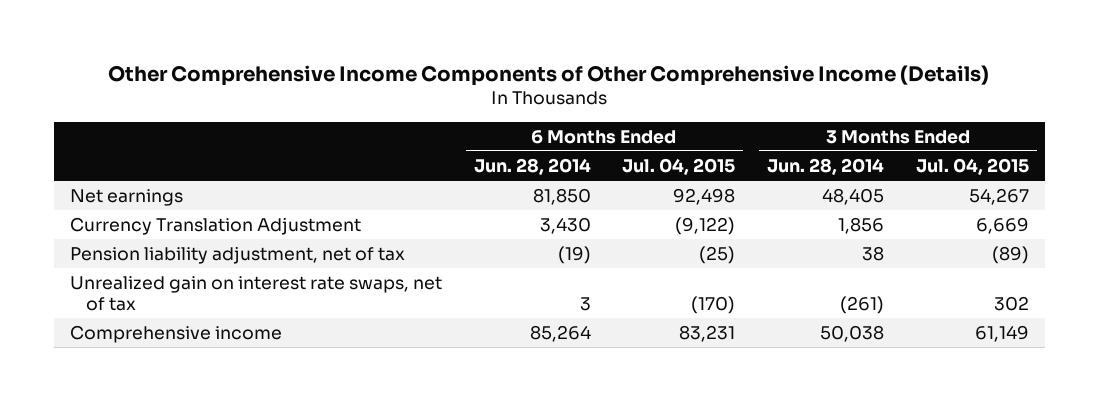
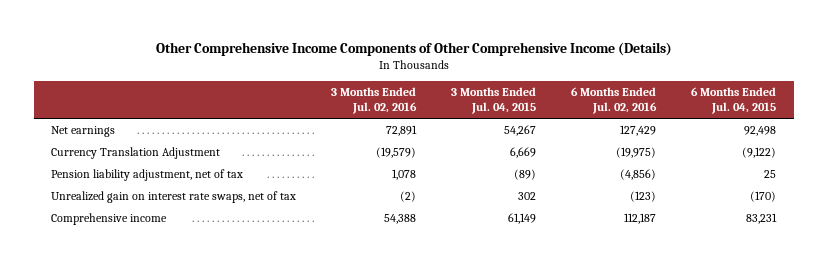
- | 6 Months Ended Jun. 28, 2014 | 6 Months Ended Jul. 04, 2015 | 3 Months Ended Jun. 28, 2014 | 3 Months Ended Jul. 04, 2015
+ | 3 Months Ended Jul. 02, 2016 | 3 Months Ended Jul. 04, 2015 | 6 Months Ended Jul. 02, 2016 | 6 Months Ended Jul. 04, 2015
- Pension liability adjustment, net of tax | (19) | (25) | 38 | (89)
+ Pension liability adjustment, net of tax | 1,078 | (89) | (4,856) | 25

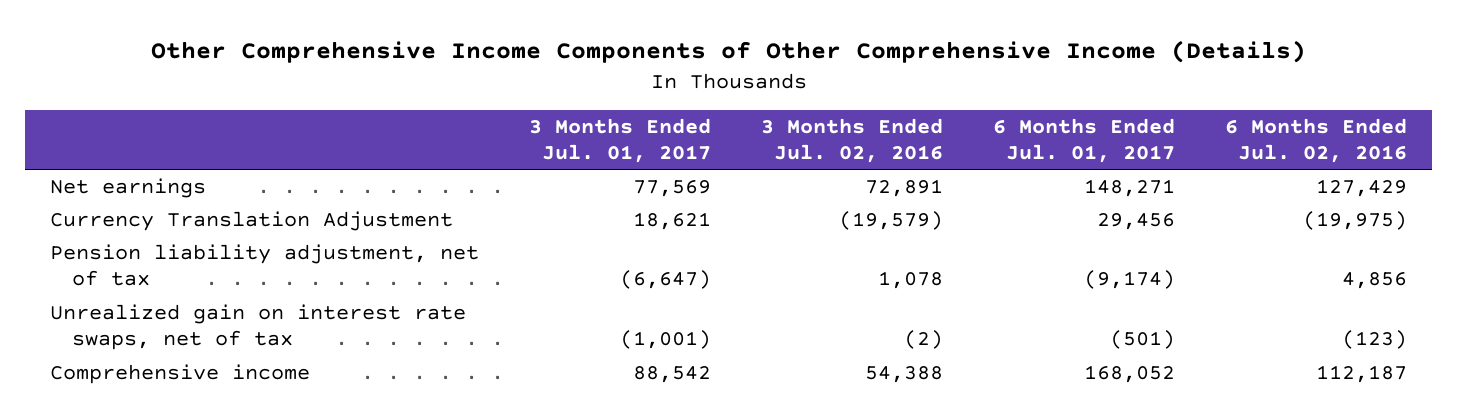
- | 3 Months Ended Jul. 02, 2016 | 3 Months Ended Jul. 04, 2015 | 6 Months Ended Jul. 02, 2016 | 6 Months Ended Jul. 04, 2015
+ | 3 Months Ended Jul. 01, 2017 | 3 Months Ended Jul. 02, 2016 | 6 Months Ended Jul. 01, 2017 | 6 Months Ended Jul. 02, 2016
- Pension liability adjustment, net of tax | 1,078 | (89) | (4,856) | 25
+ Pension liability adjustment, net of tax | (6,647) | 1,078 | (9,174) | 4,856

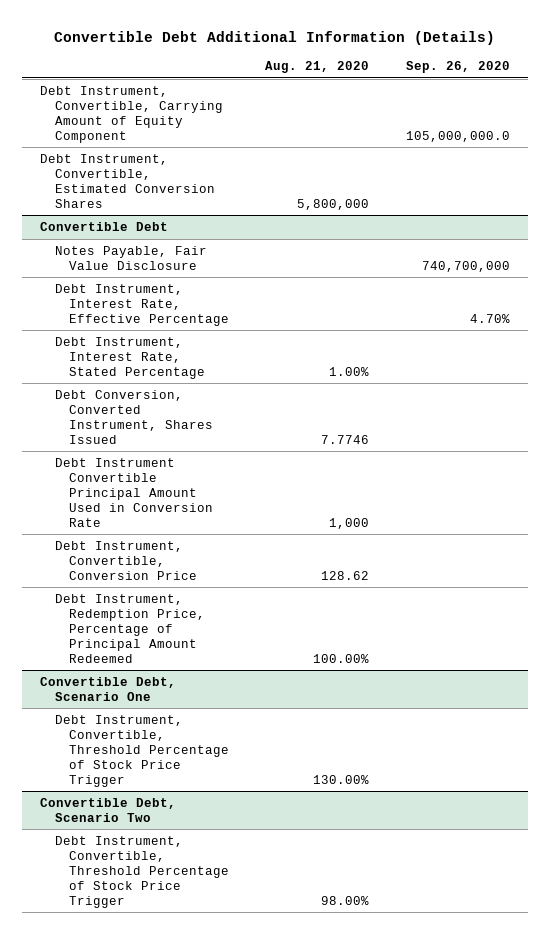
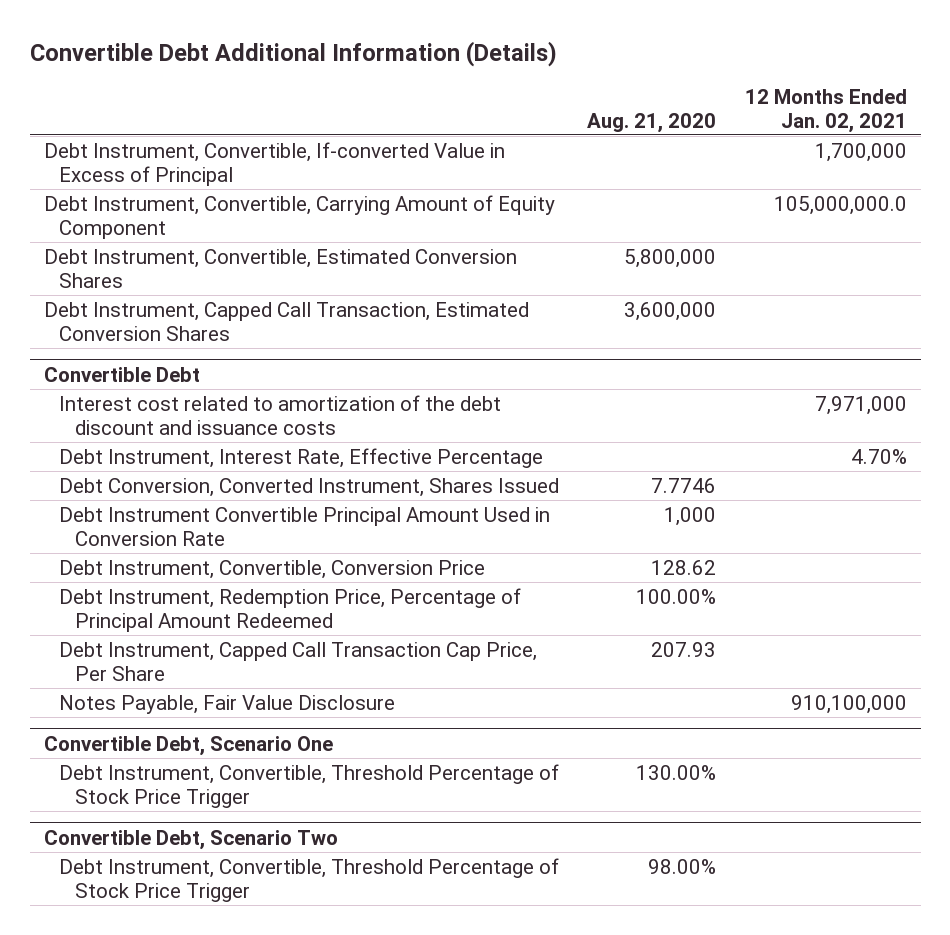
- | Aug. 21, 2020 | Sep. 26, 2020
+ | Aug. 21, 2020 | 12 Months Ended Jan. 02, 2021
+ Debt Instrument, Convertible, If-converted Value in Excess of Principal | | 1,700,000
+ Debt Instrument, Capped Call Transaction, Estimated Conversion Shares | 3,600,000 |
@ Convertible Debt
+ Interest cost related to amortization of the debt discount and issuance costs | | 7,971,000
- Debt Instrument, Interest Rate, Stated Percentage | 1.00% |
+ Debt Instrument, Capped Call Transaction Cap Price, Per Share | 207.93 |
moved down: Notes Payable, Fair Value Disclosure | | 910,100,000

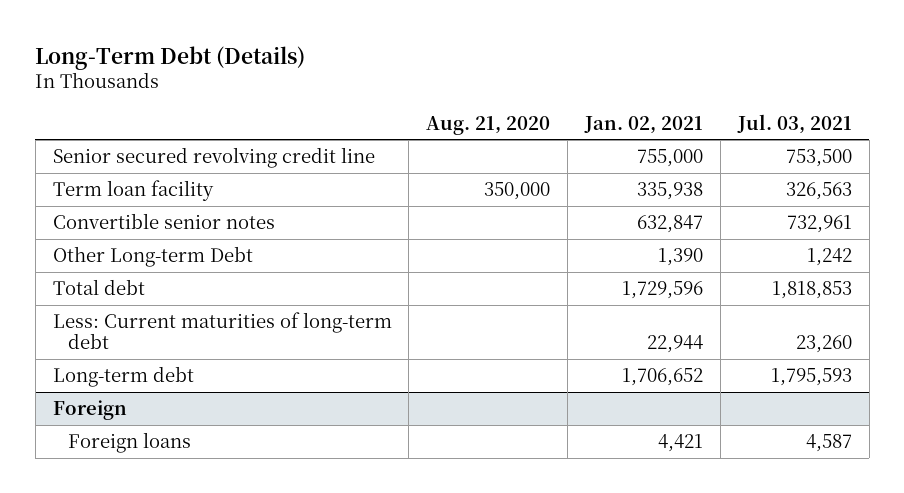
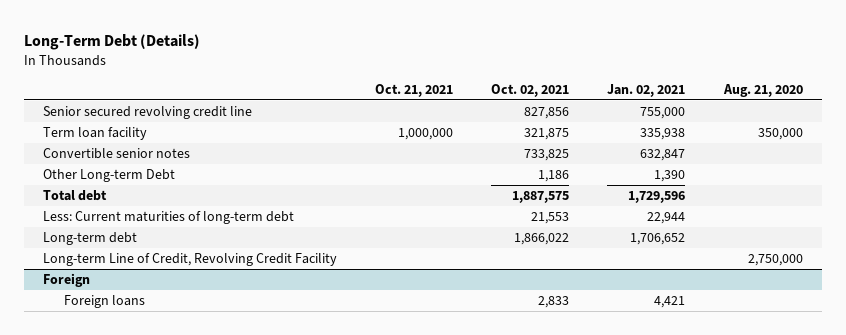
- | Aug. 21, 2020 | Jan. 02, 2021 | Jul. 03, 2021
+ | Oct. 21, 2021 | Oct. 02, 2021 | Jan. 02, 2021 | Aug. 21, 2020
+ Long-term Line of Credit, Revolving Credit Facility | | | | 2,750,000

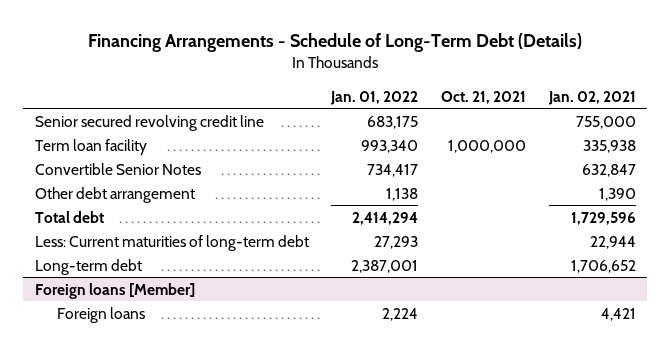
- Long-Term Debt (Details)
+ Financing Arrangements - Schedule of Long-Term Debt (Details)
- | Oct. 21, 2021 | Oct. 02, 2021 | Jan. 02, 2021 | Aug. 21, 2020
+ | Jan. 01, 2022 | Oct. 21, 2021 | Jan. 02, 2021
- Convertible senior notes | | 733,825 | 632,847 |
- Other Long-term Debt | | 1,186 | 1,390 |
+ Convertible Senior Notes | 734,417 | | 632,847
+ Other debt arrangement | 1,138 | | 1,390
- Long-term Line of Credit, Revolving Credit Facility | | | | 2,750,000
- Foreign
+ Foreign loans [Member]

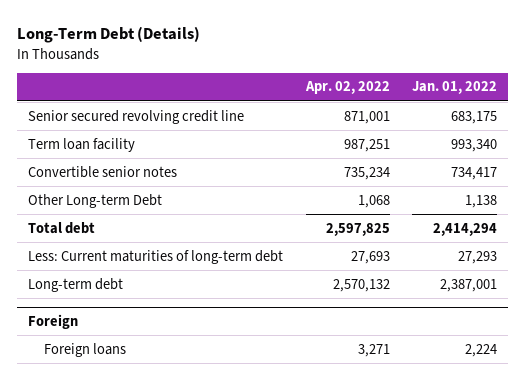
- Financing Arrangements - Schedule of Long-Term Debt (Details)
+ Long-Term Debt (Details)
- | Jan. 01, 2022 | Oct. 21, 2021 | Jan. 02, 2021
+ | Apr. 02, 2022 | Jan. 01, 2022
- Convertible Senior Notes | 734,417 | | 632,847
- Other debt arrangement | 1,138 | | 1,390
+ Convertible senior notes | 735,234 | 734,417
+ Other Long-term Debt | 1,068 | 1,138
- Foreign loans [Member]
+ Foreign

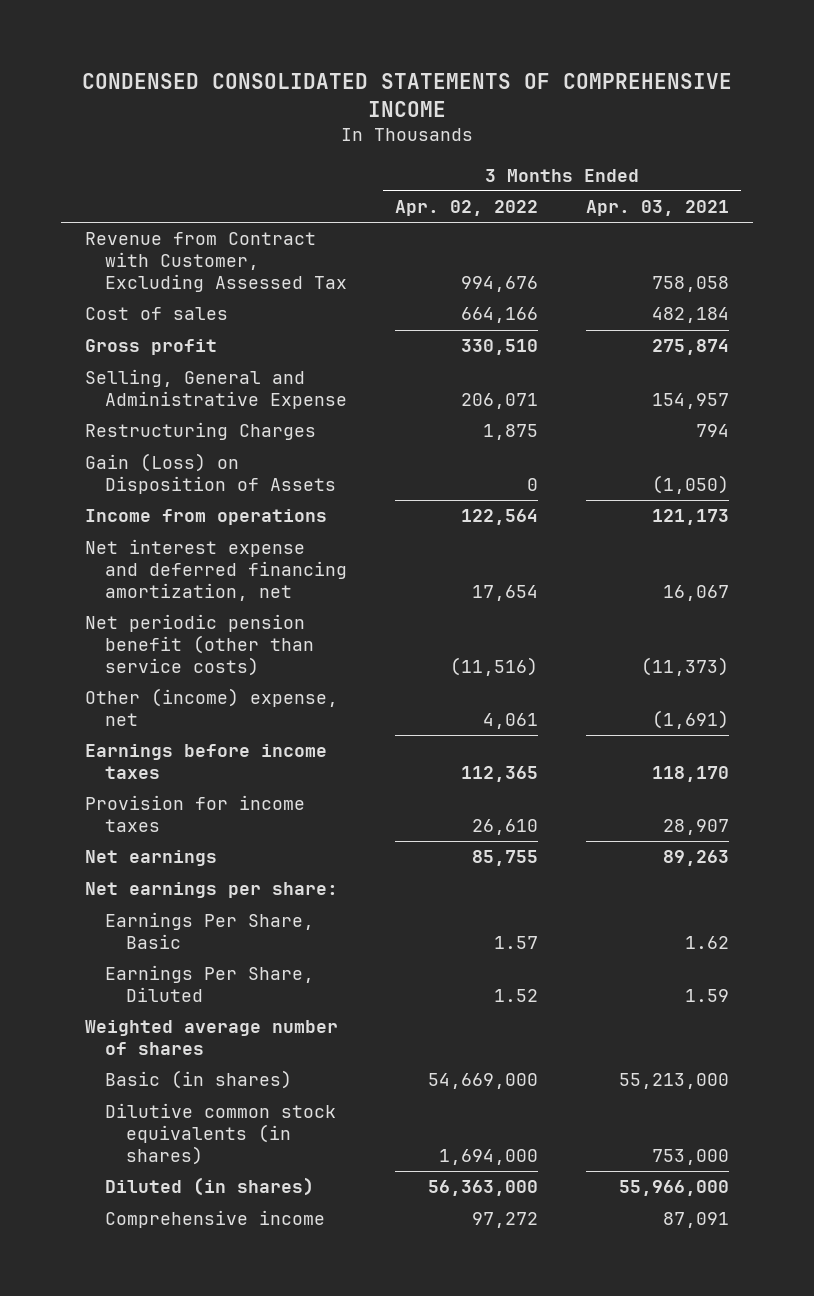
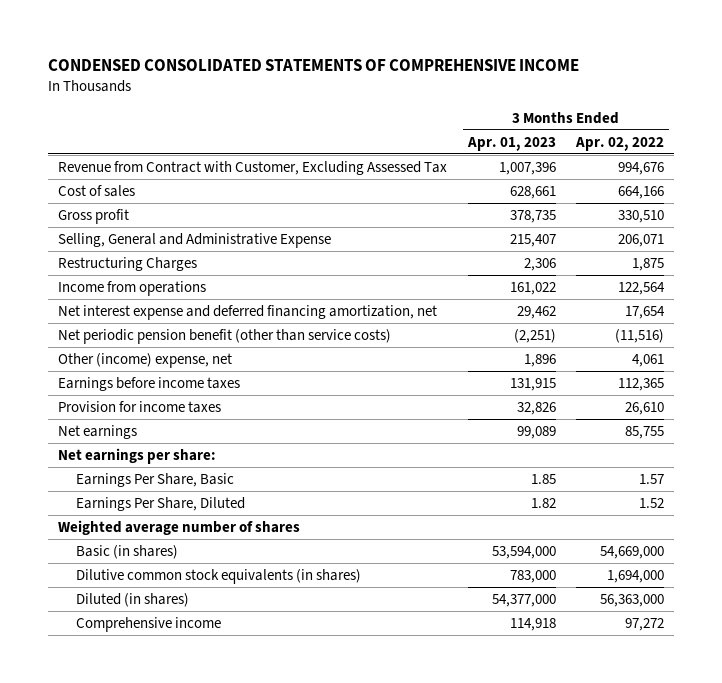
- | 3 Months Ended Apr. 02, 2022 | 3 Months Ended Apr. 03, 2021
+ | 3 Months Ended Apr. 01, 2023 | 3 Months Ended Apr. 02, 2022
- Gain (Loss) on Disposition of Assets | 0 | (1,050)

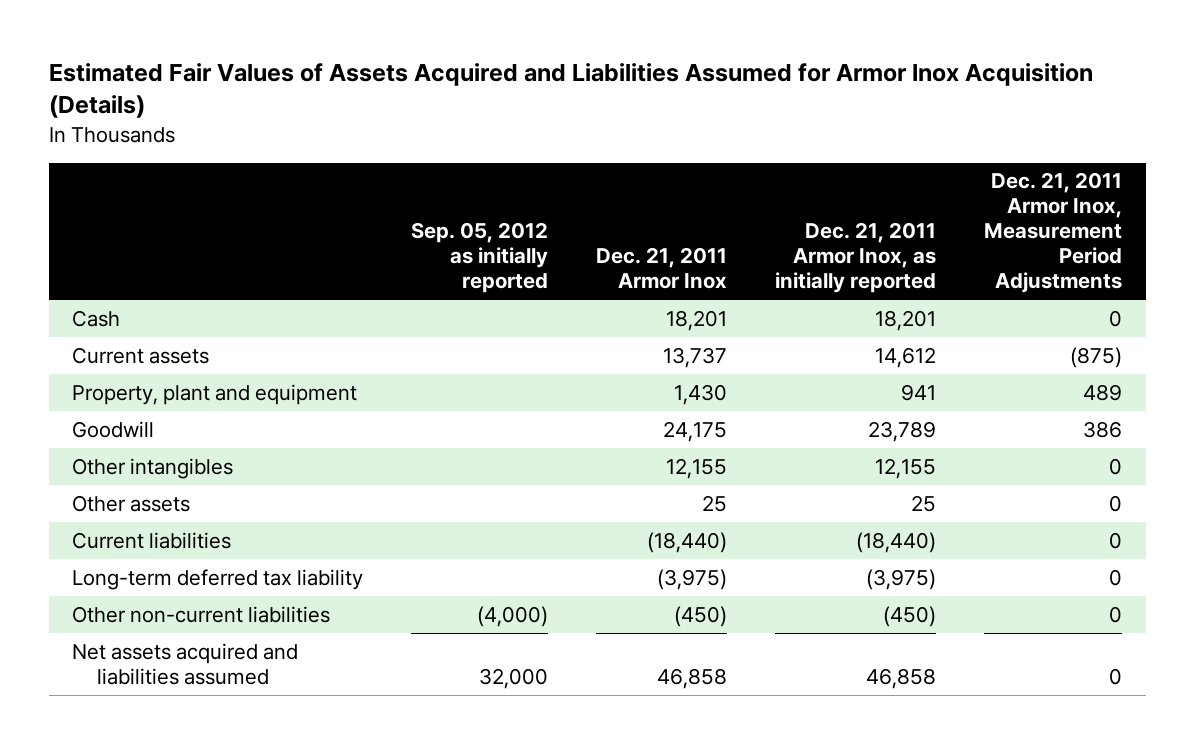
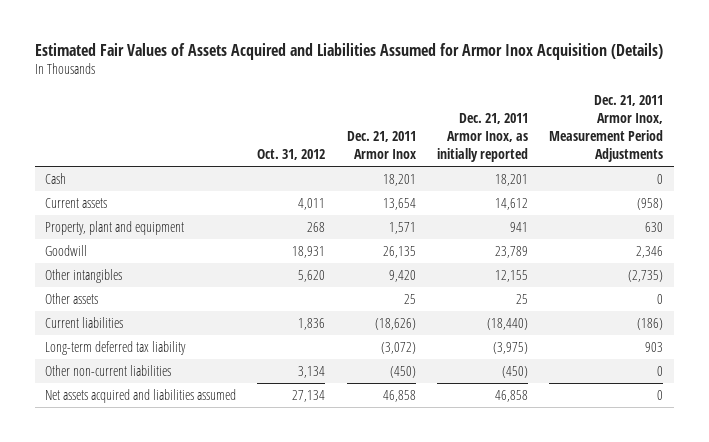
- | Sep. 05, 2012 as initially reported | Dec. 21, 2011 Armor Inox | Dec. 21, 2011 Armor Inox, as initially reported | Dec. 21, 2011 Armor Inox, Measurement Period Adjustments
+ | Oct. 31, 2012 | Dec. 21, 2011 Armor Inox | Dec. 21, 2011 Armor Inox, as initially reported | Dec. 21, 2011 Armor Inox, Measurement Period Adjustments
- Current assets | | 13,737 | 14,612 | (875)
- Property, plant and equipment | | 1,430 | 941 | 489
- Goodwill | | 24,175 | 23,789 | 386
- Other intangibles | | 12,155 | 12,155 | 0
+ Current assets | 4,011 | 13,654 | 14,612 | (958)
+ Property, plant and equipment | 268 | 1,571 | 941 | 630
+ Goodwill | 18,931 | 26,135 | 23,789 | 2,346
+ Other intangibles | 5,620 | 9,420 | 12,155 | (2,735)
- Current liabilities | | (18,440) | (18,440) | 0
- Long-term deferred tax liability | | (3,975) | (3,975) | 0
+ Current liabilities | 1,836 | (18,626) | (18,440) | (186)
+ Long-term deferred tax liability | | (3,072) | (3,975) | 903

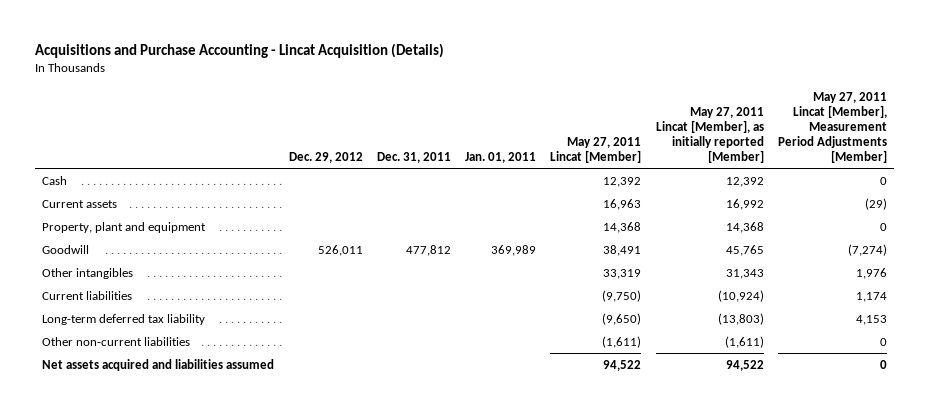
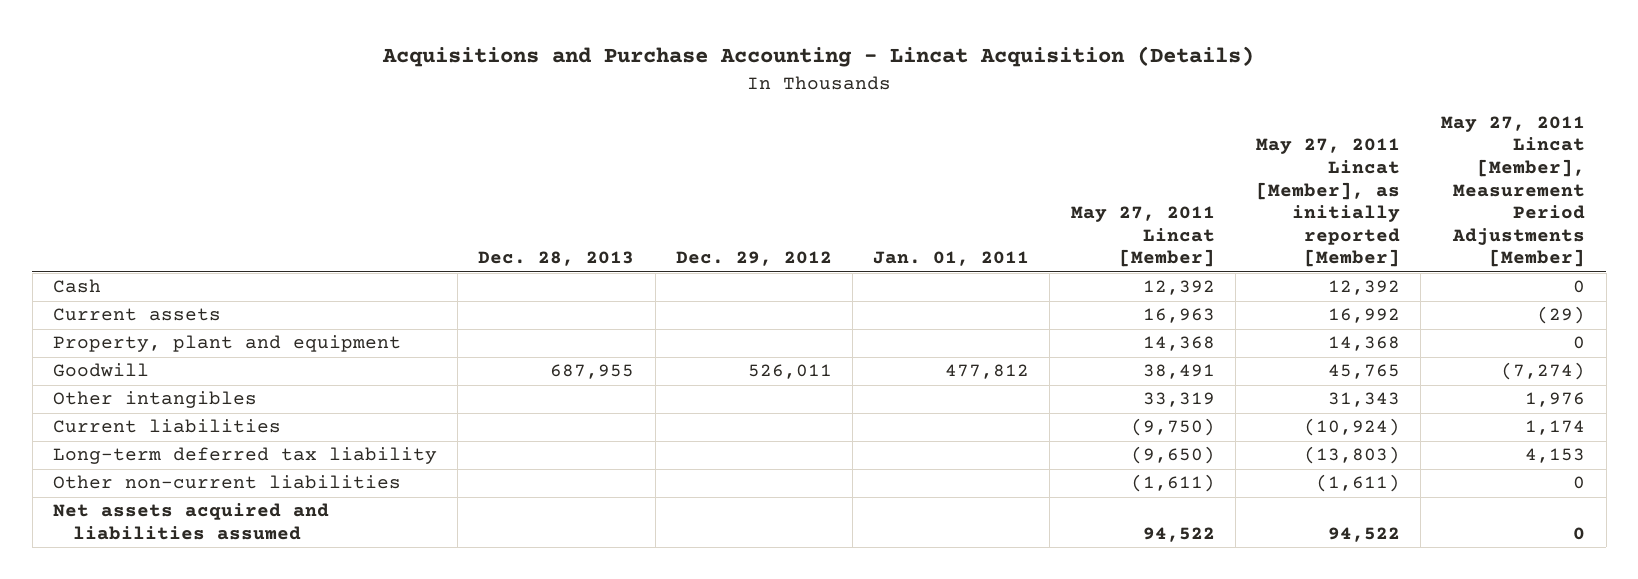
- | Dec. 29, 2012 | Dec. 31, 2011 | Jan. 01, 2011 | May 27, 2011 Lincat [Member] | May 27, 2011 Lincat [Member], as initially reported [Member] | May 27, 2011 Lincat [Member], Measurement Period Adjustments [Member]
+ | Dec. 28, 2013 | Dec. 29, 2012 | Jan. 01, 2011 | May 27, 2011 Lincat [Member] | May 27, 2011 Lincat [Member], as initially reported [Member] | May 27, 2011 Lincat [Member], Measurement Period Adjustments [Member]
- Goodwill | 526,011 | 477,812 | 369,989 | 38,491 | 45,765 | (7,274)
+ Goodwill | 687,955 | 526,011 | 477,812 | 38,491 | 45,765 | (7,274)

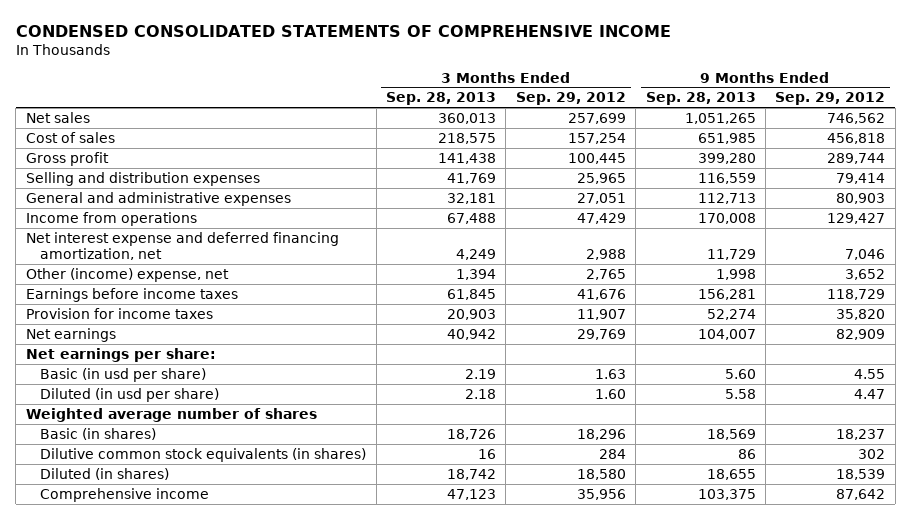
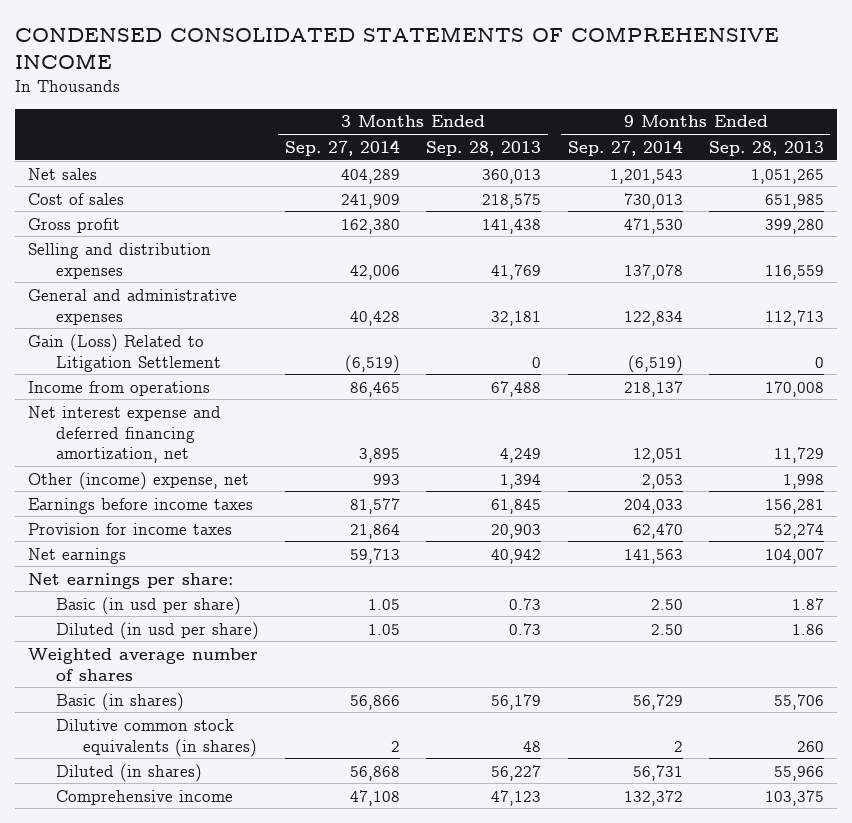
- | 3 Months Ended Sep. 28, 2013 | 3 Months Ended Sep. 29, 2012 | 9 Months Ended Sep. 28, 2013 | 9 Months Ended Sep. 29, 2012
+ | 3 Months Ended Sep. 27, 2014 | 3 Months Ended Sep. 28, 2013 | 9 Months Ended Sep. 27, 2014 | 9 Months Ended Sep. 28, 2013
+ Gain (Loss) Related to Litigation Settlement | (6,519) | 0 | (6,519) | 0
- Basic (in usd per share) | 2.19 | 1.63 | 5.60 | 4.55
- Diluted (in usd per share) | 2.18 | 1.60 | 5.58 | 4.47
+ Basic (in usd per share) | 1.05 | 0.73 | 2.50 | 1.87
+ Diluted (in usd per share) | 1.05 | 0.73 | 2.50 | 1.86
- Basic (in shares) | 18,726 | 18,296 | 18,569 | 18,237
- Dilutive common stock equivalents (in shares) | 16 | 284 | 86 | 302
- Diluted (in shares) | 18,742 | 18,580 | 18,655 | 18,539
+ Basic (in shares) | 56,866 | 56,179 | 56,729 | 55,706
+ Dilutive common stock equivalents (in shares) | 2 | 48 | 2 | 260
+ Diluted (in shares) | 56,868 | 56,227 | 56,731 | 55,966

